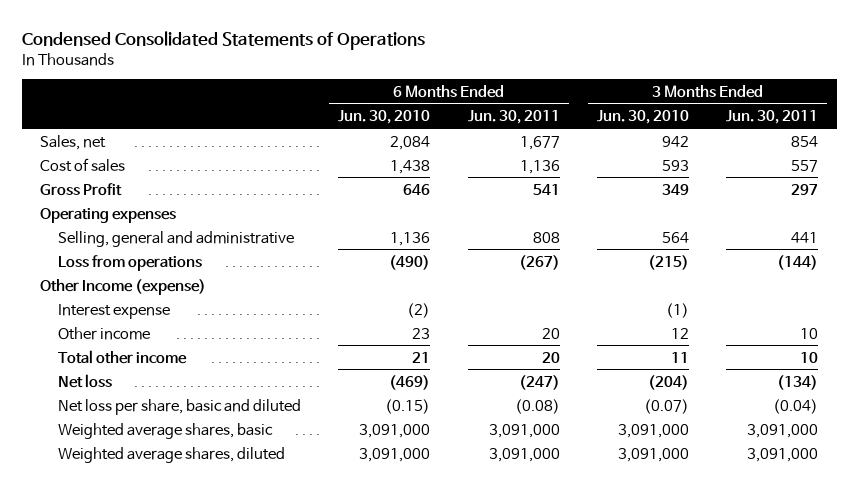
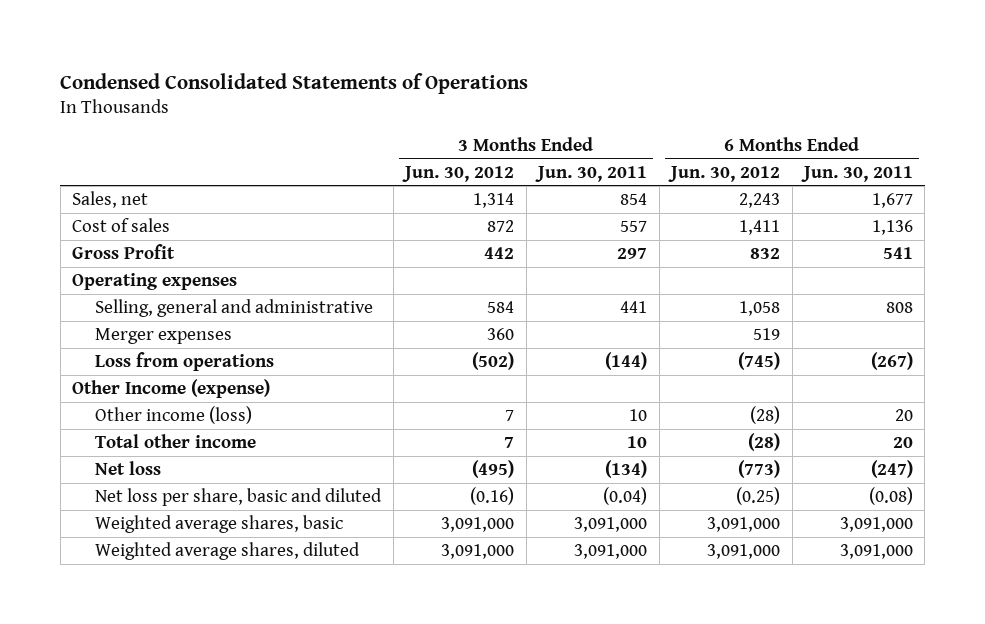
- | 6 Months Ended Jun. 30, 2010 | 6 Months Ended Jun. 30, 2011 | 3 Months Ended Jun. 30, 2010 | 3 Months Ended Jun. 30, 2011
+ | 3 Months Ended Jun. 30, 2012 | 3 Months Ended Jun. 30, 2011 | 6 Months Ended Jun. 30, 2012 | 6 Months Ended Jun. 30, 2011
+ Merger expenses | 360 | | 519 |
- Interest expense | (2) | | (1) |
- Other income | 23 | 20 | 12 | 10
+ Other income (loss) | 7 | 10 | (28) | 20

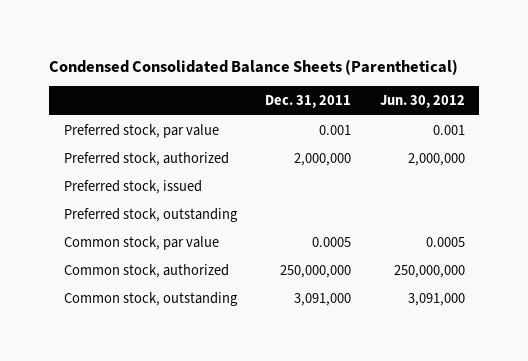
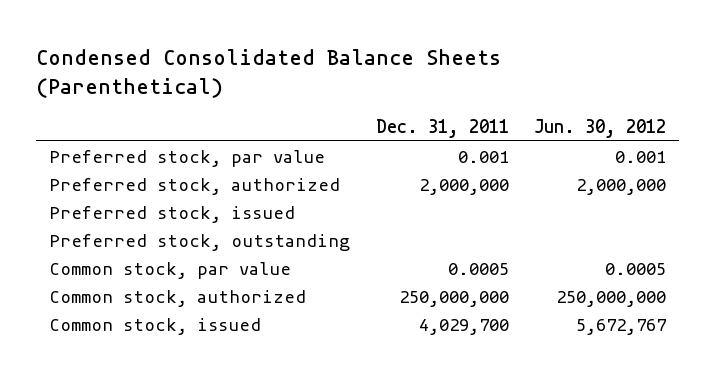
- Common stock, outstanding | 3,091,000 | 3,091,000
+ Common stock, issued | 4,029,700 | 5,672,767

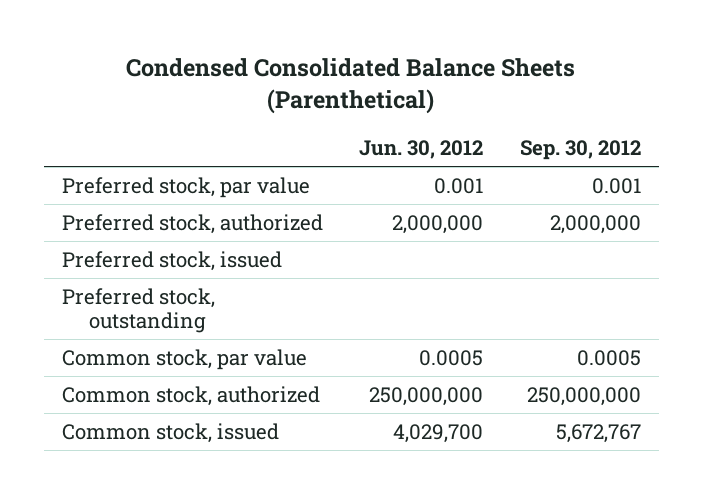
- | Dec. 31, 2011 | Jun. 30, 2012
+ | Jun. 30, 2012 | Sep. 30, 2012
- Common stock, issued | 4,029,700 | 5,672,767
+ Common stock, issued | 4,029,700 | 5,672,767

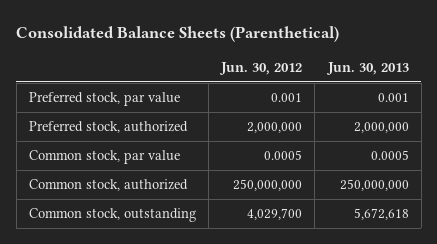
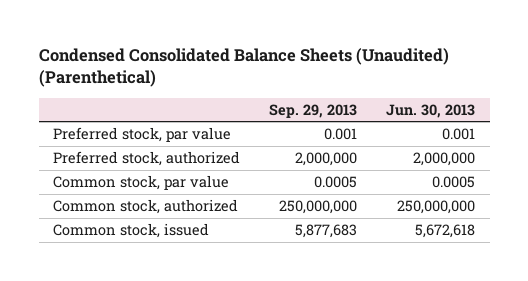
- Consolidated Balance Sheets (Parenthetical)
+ Condensed Consolidated Balance Sheets (Unaudited) (Parenthetical)
- | Jun. 30, 2012 | Jun. 30, 2013
+ | Sep. 29, 2013 | Jun. 30, 2013
- Common stock, outstanding | 4,029,700 | 5,672,618
+ Common stock, issued | 5,877,683 | 5,672,618

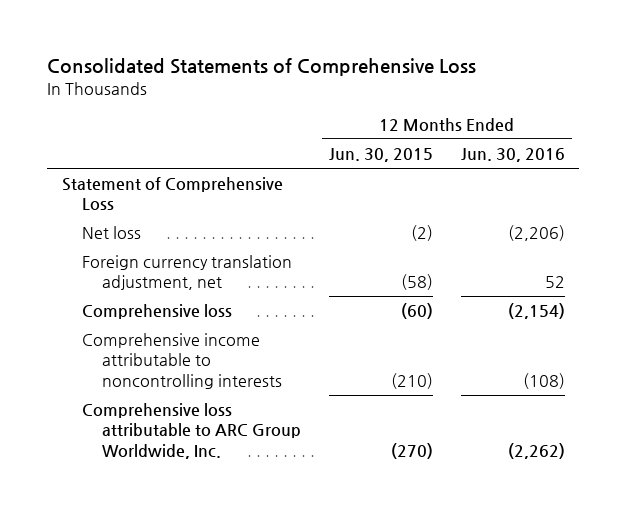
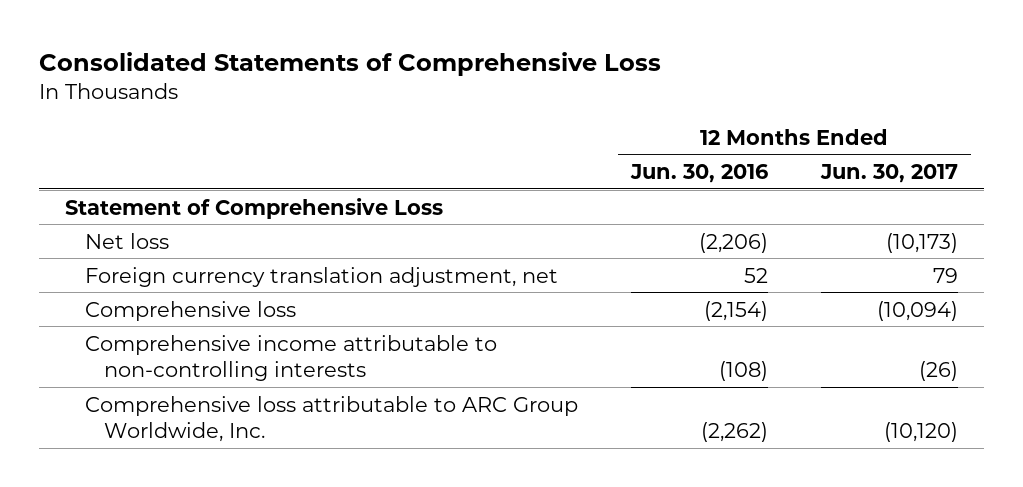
- | 12 Months Ended Jun. 30, 2015 | 12 Months Ended Jun. 30, 2016
+ | 12 Months Ended Jun. 30, 2016 | 12 Months Ended Jun. 30, 2017
- Comprehensive income attributable to noncontrolling interests | (210) | (108)
+ Comprehensive income attributable to non-controlling interests | (108) | (26)

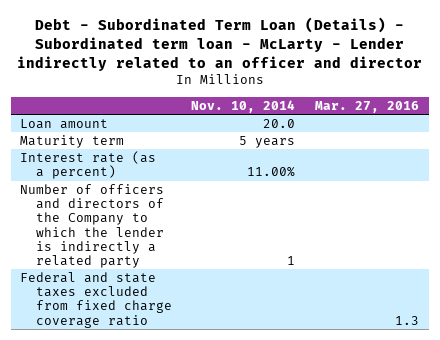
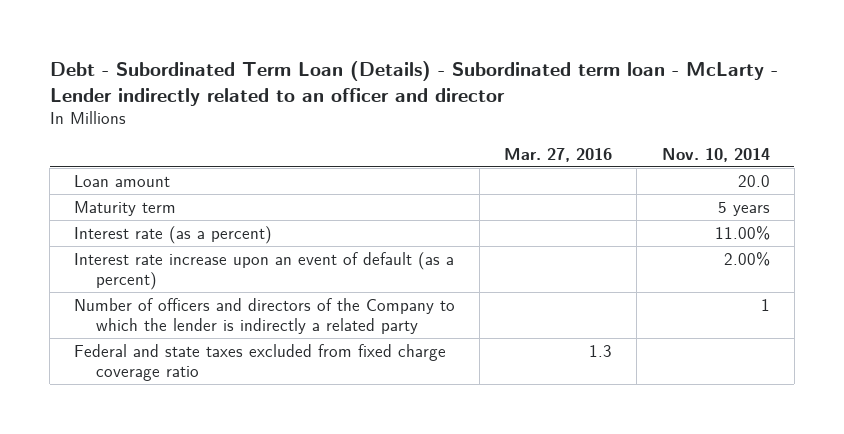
- | Nov. 10, 2014 | Mar. 27, 2016
+ | Mar. 27, 2016 | Nov. 10, 2014
+ Interest rate increase upon an event of default (as a percent) | | 2.00%

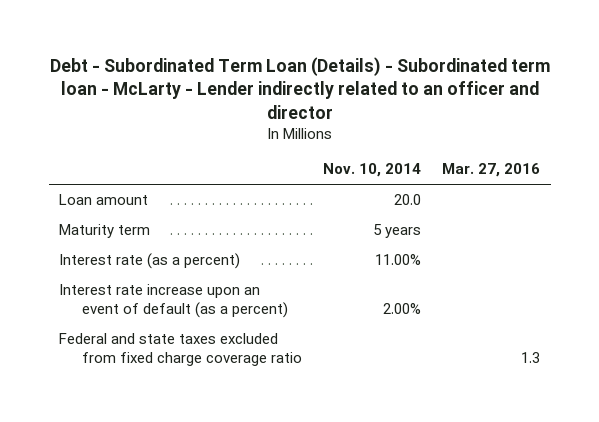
- | Mar. 27, 2016 | Nov. 10, 2014
+ | Nov. 10, 2014 | Mar. 27, 2016
- Number of officers and directors of the Company to which the lender is indirectly a related party | | 1

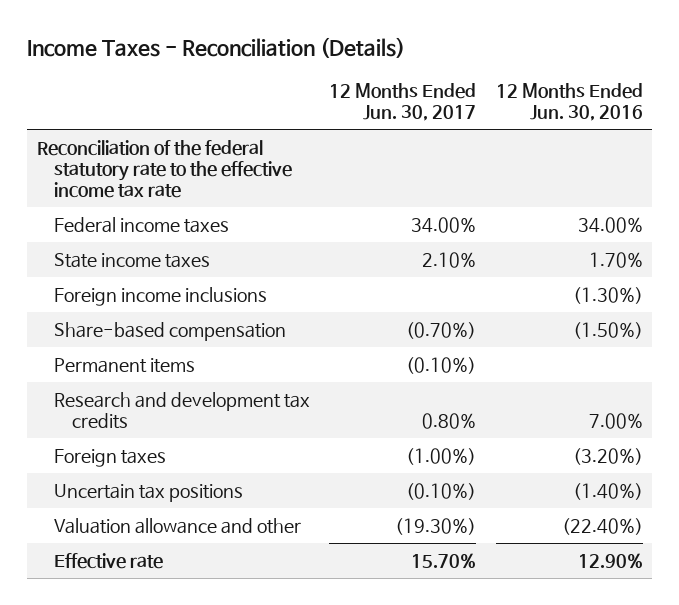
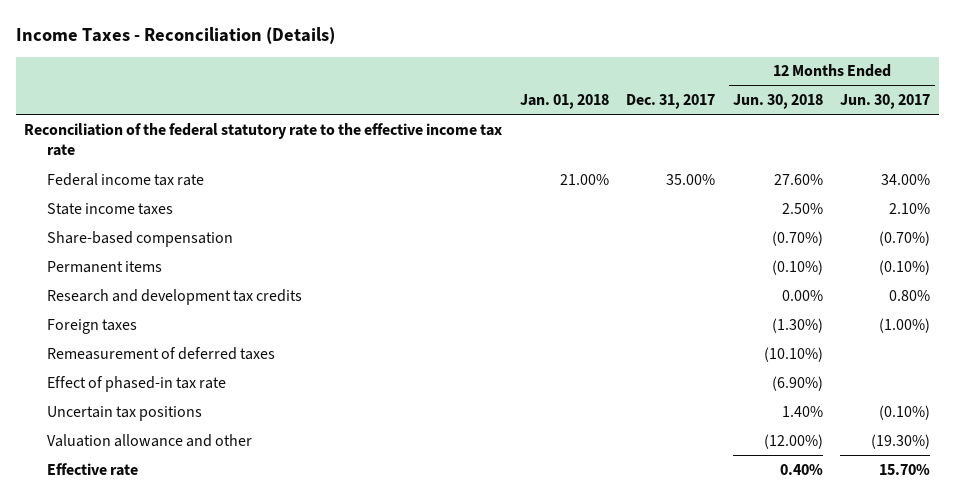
- | 12 Months Ended Jun. 30, 2017 | 12 Months Ended Jun. 30, 2016
+ | Jan. 01, 2018 | Dec. 31, 2017 | 12 Months Ended Jun. 30, 2018 | 12 Months Ended Jun. 30, 2017
- Federal income taxes | 34.00% | 34.00%
+ Federal income tax rate | 21.00% | 35.00% | 27.60% | 34.00%
- Foreign income inclusions | | (1.30%)
+ Remeasurement of deferred taxes | | | (10.10%) |
+ Effect of phased-in tax rate | | | (6.90%) |

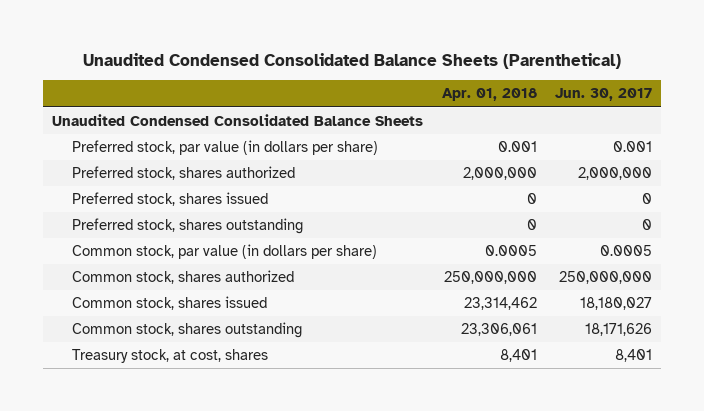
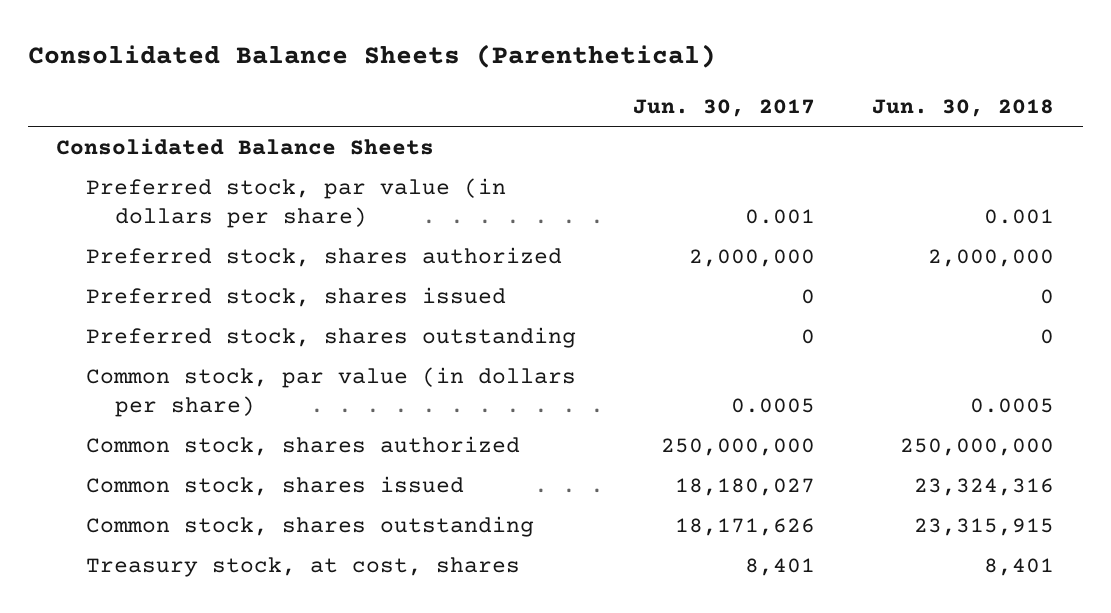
- Unaudited Condensed Consolidated Balance Sheets (Parenthetical)
+ Consolidated Balance Sheets (Parenthetical)
- | Apr. 01, 2018 | Jun. 30, 2017
+ | Jun. 30, 2017 | Jun. 30, 2018
- Unaudited Condensed Consolidated Balance Sheets
+ Consolidated Balance Sheets

